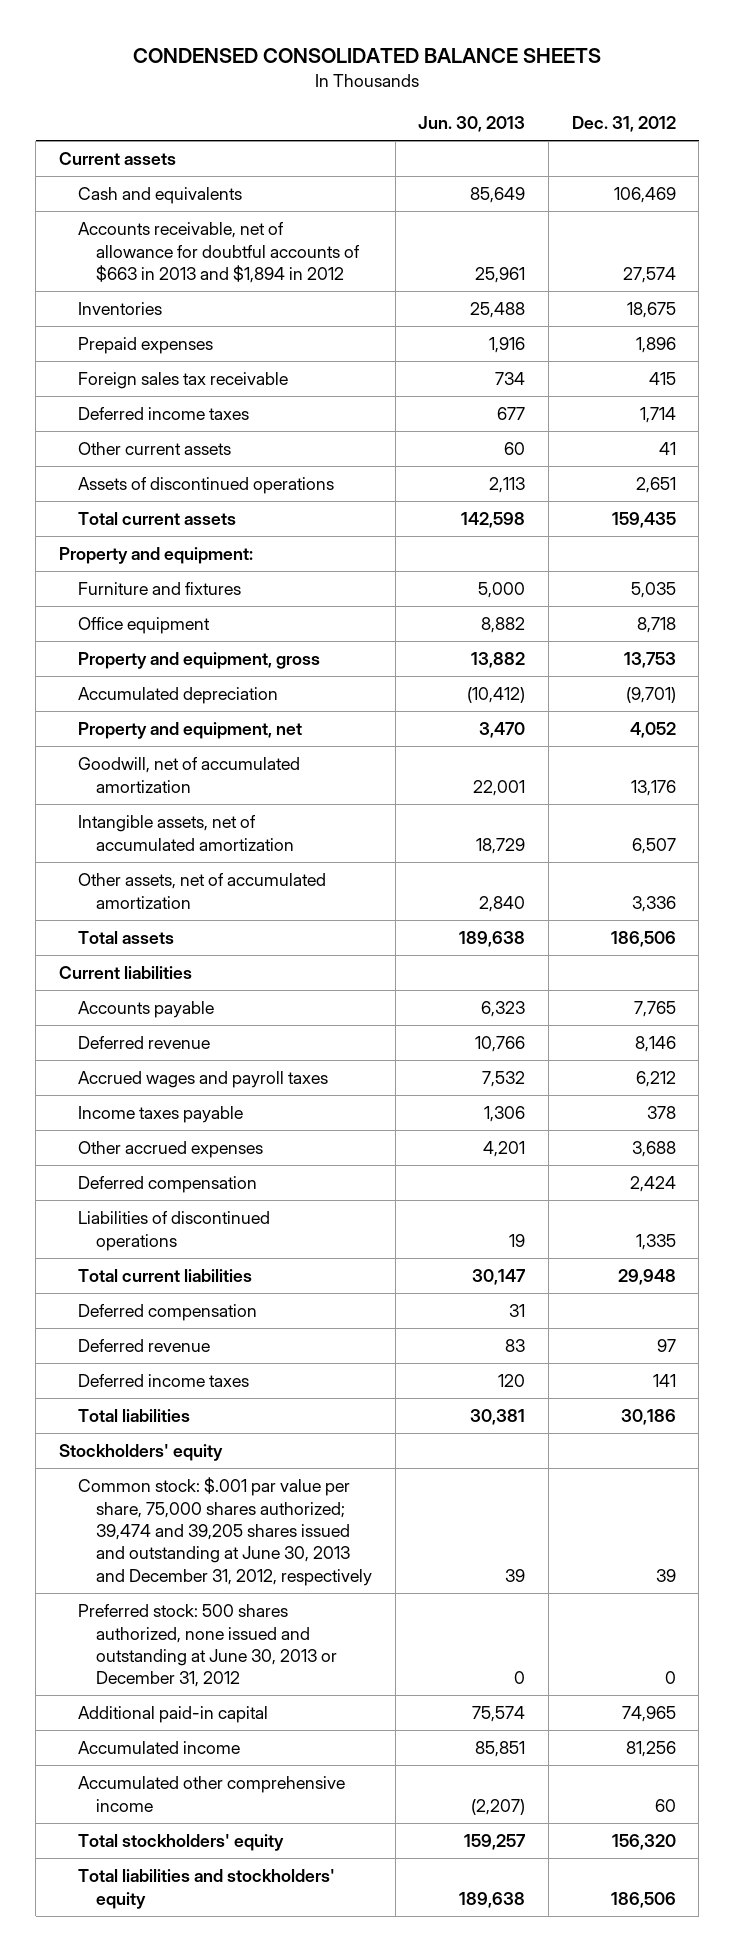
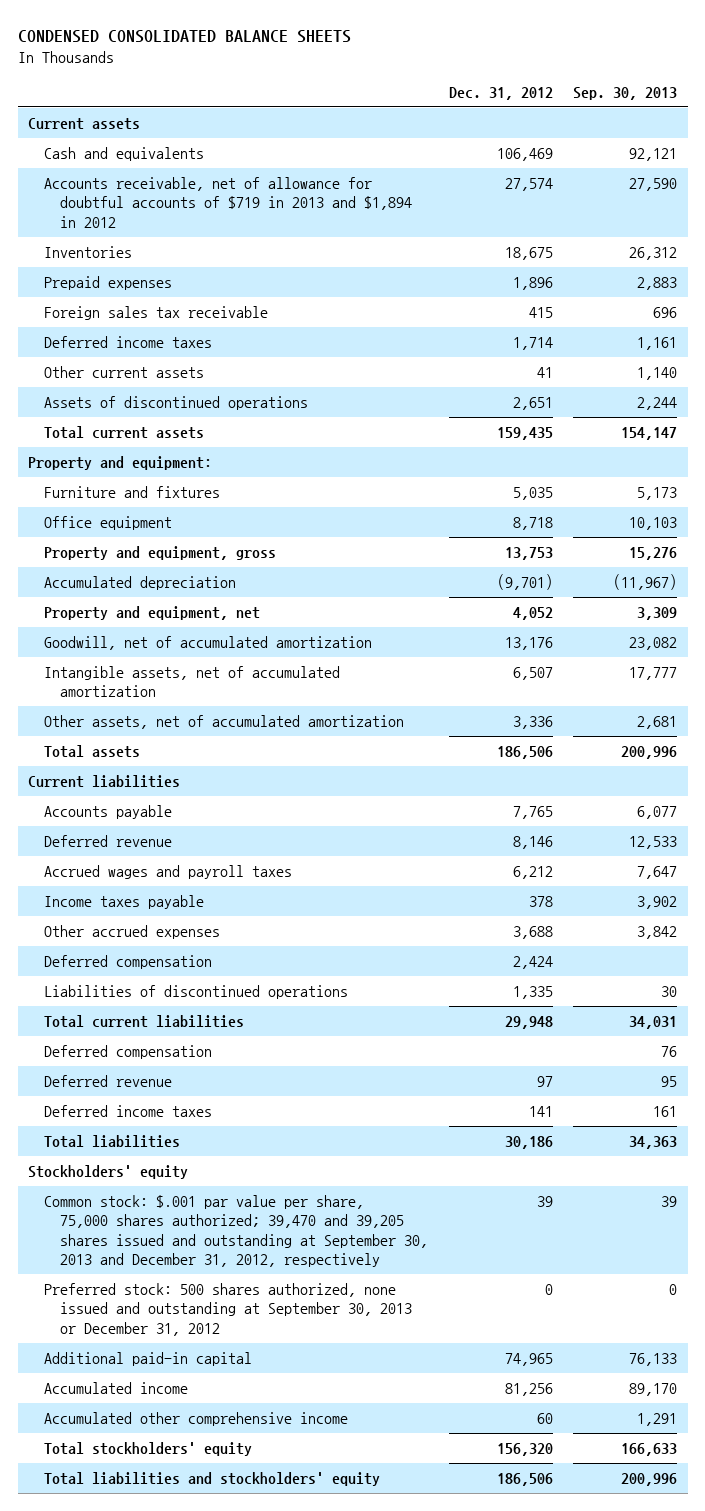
- | Jun. 30, 2013 | Dec. 31, 2012
+ | Dec. 31, 2012 | Sep. 30, 2013
- Accounts receivable, net of allowance for doubtful accounts of $663 in 2013 and $1,894 in 2012 | 25,961 | 27,574
+ Accounts receivable, net of allowance for doubtful accounts of $719 in 2013 and $1,894 in 2012 | 27,574 | 27,590
- Common stock: $.001 par value per share, 75,000 shares authorized; 39,474 and 39,205 shares issued and outstanding at June 30, 2013 and December 31, 2012, respectively | 39 | 39
- Preferred stock: 500 shares authorized, none issued and outstanding at June 30, 2013 or December 31, 2012 | 0 | 0
+ Common stock: $.001 par value per share, 75,000 shares authorized; 39,470 and 39,205 shares issued and outstanding at September 30, 2013 and December 31, 2012, respectively | 39 | 39
+ Preferred stock: 500 shares authorized, none issued and outstanding at September 30, 2013 or December 31, 2012 | 0 | 0

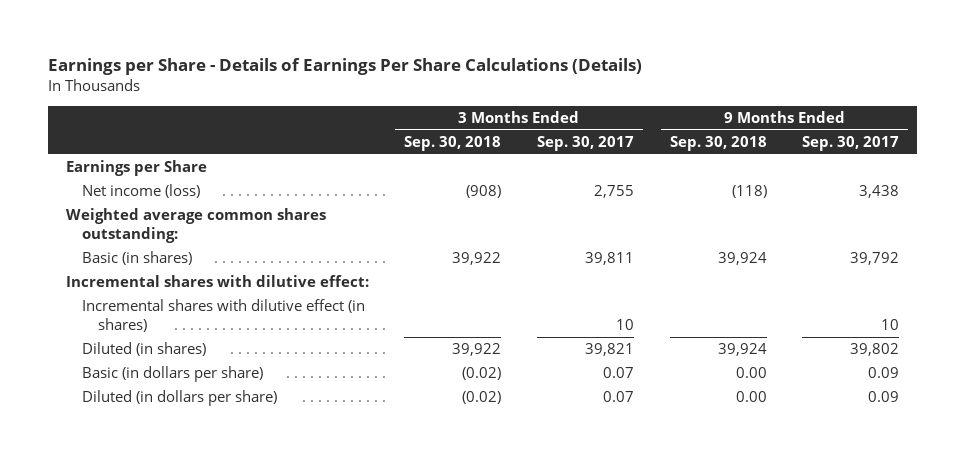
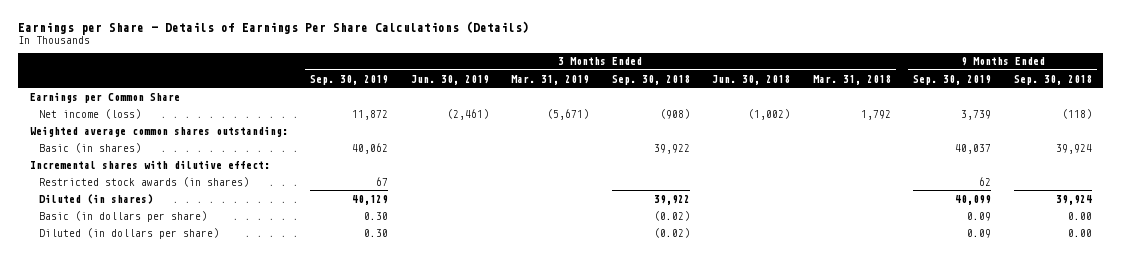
- | 3 Months Ended Sep. 30, 2018 | 3 Months Ended Sep. 30, 2017 | 9 Months Ended Sep. 30, 2018 | 9 Months Ended Sep. 30, 2017
+ | 3 Months Ended Sep. 30, 2019 | 3 Months Ended Jun. 30, 2019 | 3 Months Ended Mar. 31, 2019 | 3 Months Ended Sep. 30, 2018 | 3 Months Ended Jun. 30, 2018 | 3 Months Ended Mar. 31, 2018 | 9 Months Ended Sep. 30, 2019 | 9 Months Ended Sep. 30, 2018
- Earnings per Share
+ Earnings per Common Share
- Incremental shares with dilutive effect (in shares) | | 10 | | 10
+ Restricted stock awards (in shares) | 67 | | | | | | 62 |

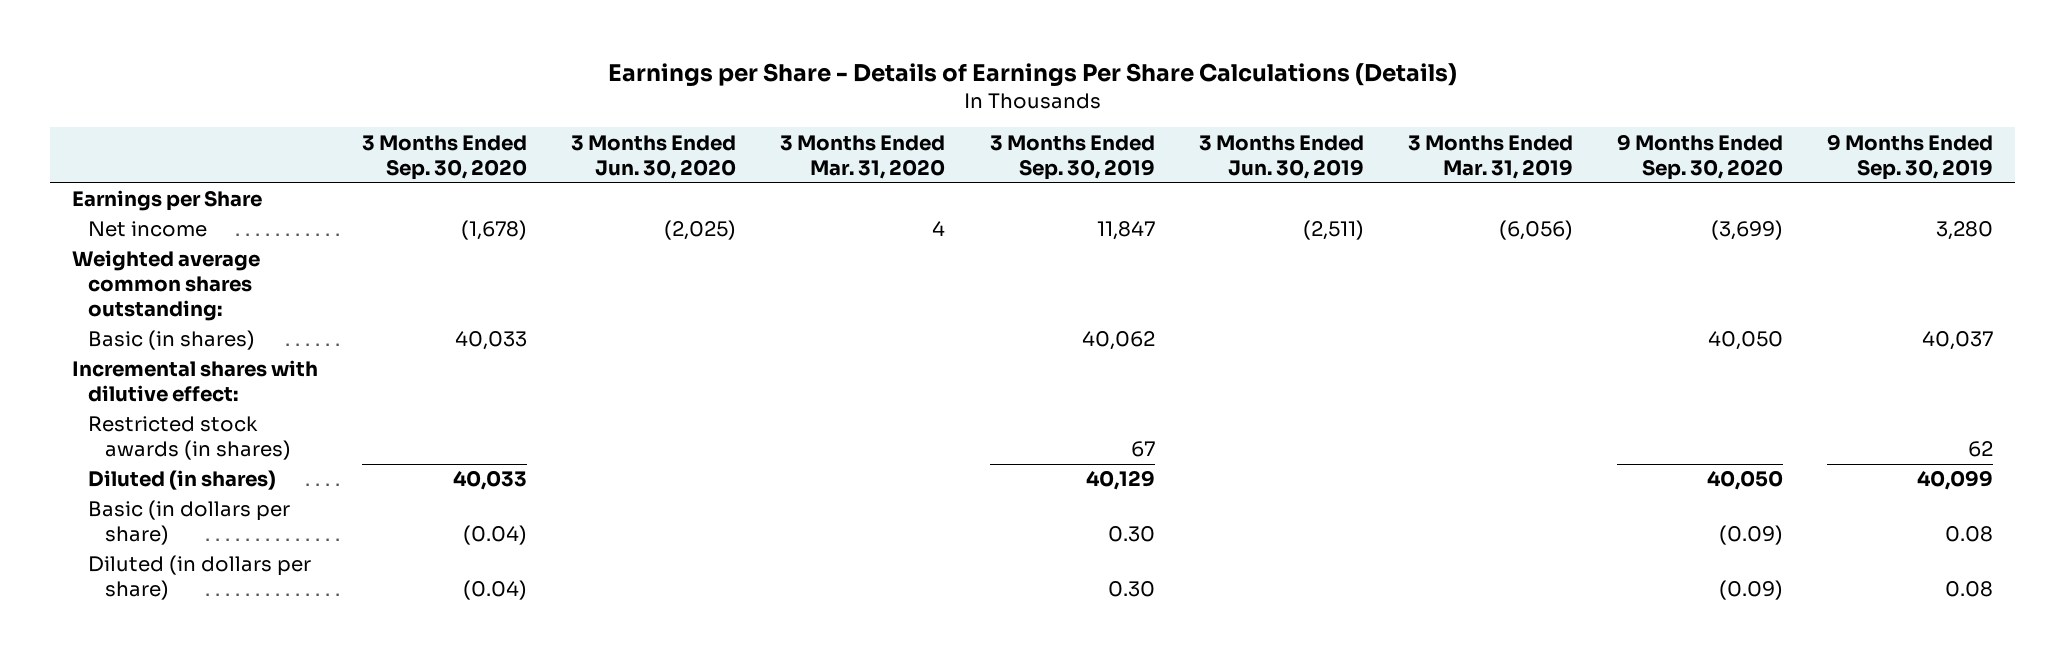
- | 3 Months Ended Sep. 30, 2019 | 3 Months Ended Jun. 30, 2019 | 3 Months Ended Mar. 31, 2019 | 3 Months Ended Sep. 30, 2018 | 3 Months Ended Jun. 30, 2018 | 3 Months Ended Mar. 31, 2018 | 9 Months Ended Sep. 30, 2019 | 9 Months Ended Sep. 30, 2018
+ | 3 Months Ended Sep. 30, 2020 | 3 Months Ended Jun. 30, 2020 | 3 Months Ended Mar. 31, 2020 | 3 Months Ended Sep. 30, 2019 | 3 Months Ended Jun. 30, 2019 | 3 Months Ended Mar. 31, 2019 | 9 Months Ended Sep. 30, 2020 | 9 Months Ended Sep. 30, 2019
- Earnings per Common Share
- Net income (loss) | 11,872 | (2,461) | (5,671) | (908) | (1,002) | 1,792 | 3,739 | (118)
+ Earnings per Share
+ Net income | (1,678) | (2,025) | 4 | 11,847 | (2,511) | (6,056) | (3,699) | 3,280
- Basic (in dollars per share) | 0.30 | | | (0.02) | | | 0.09 | 0.00
- Diluted (in dollars per share) | 0.30 | | | (0.02) | | | 0.09 | 0.00
+ Basic (in dollars per share) | (0.04) | | | 0.30 | | | (0.09) | 0.08
+ Diluted (in dollars per share) | (0.04) | | | 0.30 | | | (0.09) | 0.08

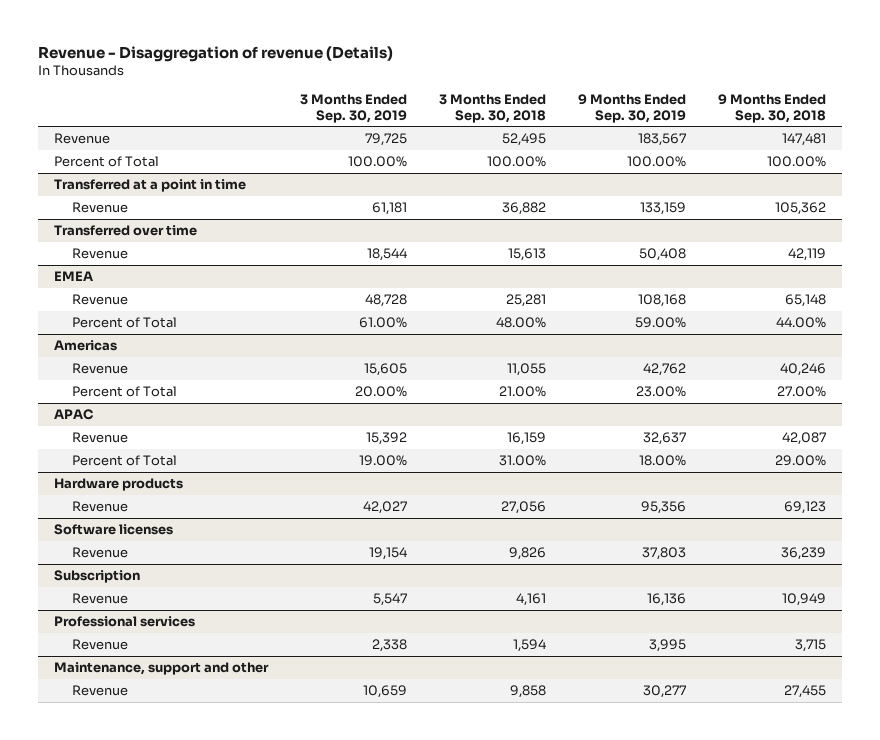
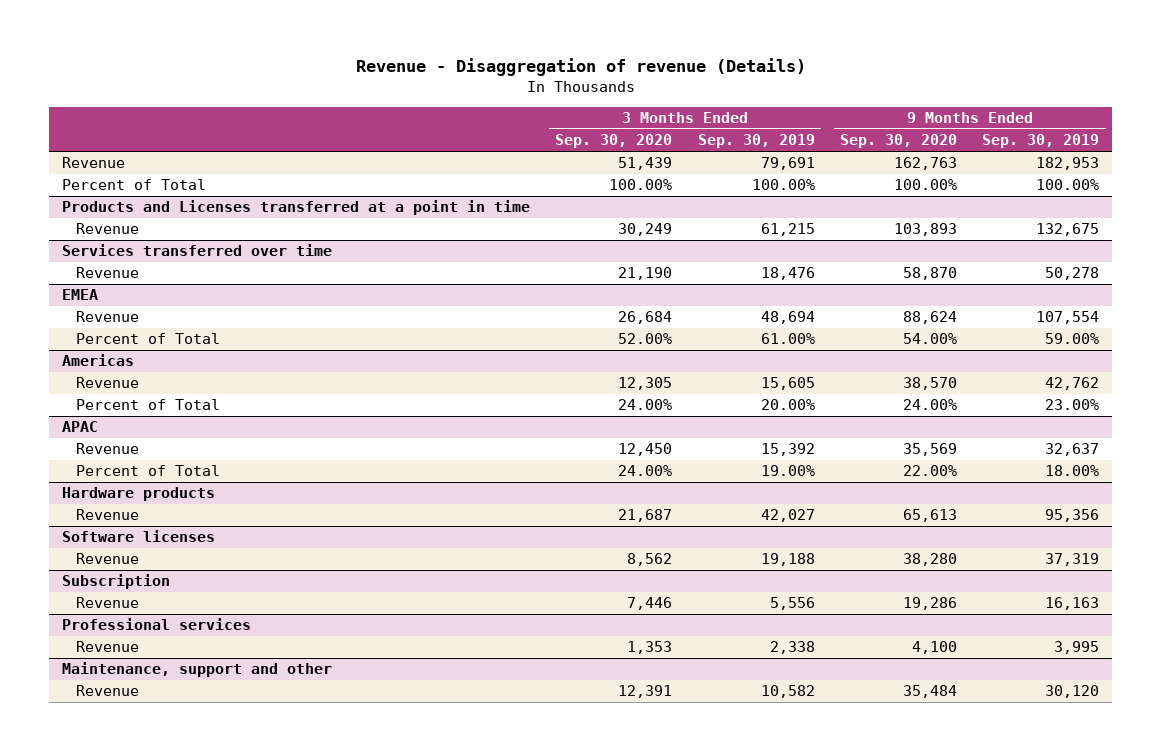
- | 3 Months Ended Sep. 30, 2019 | 3 Months Ended Sep. 30, 2018 | 9 Months Ended Sep. 30, 2019 | 9 Months Ended Sep. 30, 2018
+ | 3 Months Ended Sep. 30, 2020 | 3 Months Ended Sep. 30, 2019 | 9 Months Ended Sep. 30, 2020 | 9 Months Ended Sep. 30, 2019
- Revenue | 79,725 | 52,495 | 183,567 | 147,481
+ Revenue | 51,439 | 79,691 | 162,763 | 182,953
- Transferred at a point in time
- Revenue | 61,181 | 36,882 | 133,159 | 105,362
- Transferred over time
- Revenue | 18,544 | 15,613 | 50,408 | 42,119
+ Products and Licenses transferred at a point in time
+ Revenue | 30,249 | 61,215 | 103,893 | 132,675
+ Services transferred over time
+ Revenue | 21,190 | 18,476 | 58,870 | 50,278
@ EMEA
- Revenue | 48,728 | 25,281 | 108,168 | 65,148
+ Revenue | 26,684 | 48,694 | 88,624 | 107,554
@ Software licenses
- Revenue | 19,154 | 9,826 | 37,803 | 36,239
+ Revenue | 8,562 | 19,188 | 38,280 | 37,319
@ Subscription
- Revenue | 5,547 | 4,161 | 16,136 | 10,949
+ Revenue | 7,446 | 5,556 | 19,286 | 16,163
@ Maintenance, support and other
- Revenue | 10,659 | 9,858 | 30,277 | 27,455
+ Revenue | 12,391 | 10,582 | 35,484 | 30,120

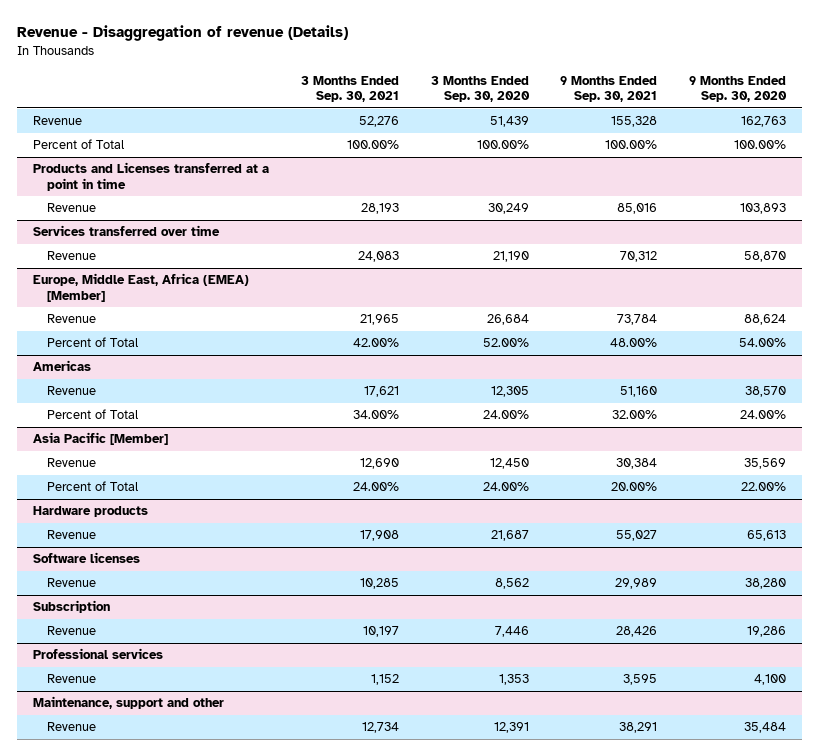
- | 3 Months Ended Sep. 30, 2020 | 3 Months Ended Sep. 30, 2019 | 9 Months Ended Sep. 30, 2020 | 9 Months Ended Sep. 30, 2019
+ | 3 Months Ended Sep. 30, 2021 | 3 Months Ended Sep. 30, 2020 | 9 Months Ended Sep. 30, 2021 | 9 Months Ended Sep. 30, 2020
- EMEA
+ Europe, Middle East, Africa (EMEA) [Member]
- APAC
+ Asia Pacific [Member]

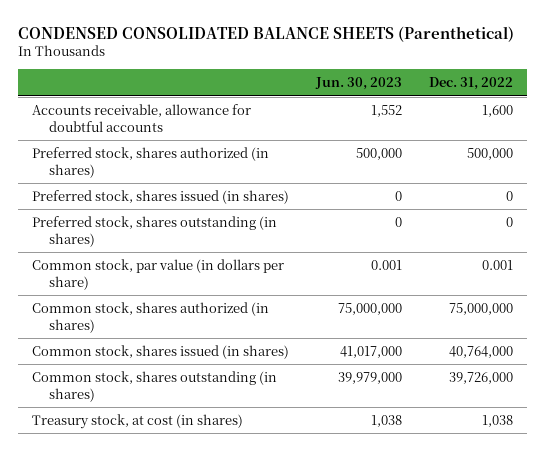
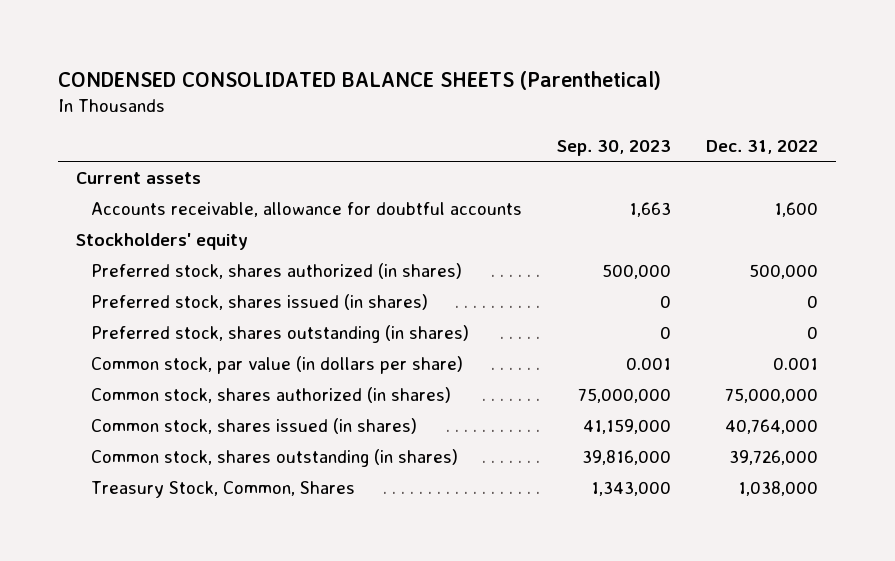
- | Jun. 30, 2023 | Dec. 31, 2022
+ | Sep. 30, 2023 | Dec. 31, 2022
+ Current assets
+ Stockholders' equity
- Treasury stock, at cost (in shares) | 1,038 | 1,038
+ Treasury Stock, Common, Shares | 1,343,000 | 1,038,000

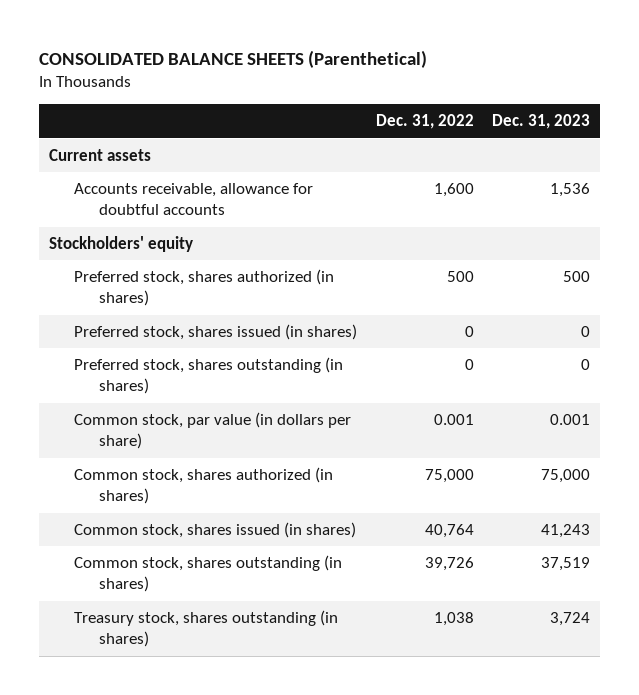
- CONDENSED CONSOLIDATED BALANCE SHEETS (Parenthetical)
+ CONSOLIDATED BALANCE SHEETS (Parenthetical)
- | Sep. 30, 2023 | Dec. 31, 2022
+ | Dec. 31, 2022 | Dec. 31, 2023
- Preferred stock, shares authorized (in shares) | 500,000 | 500,000
+ Preferred stock, shares authorized (in shares) | 500 | 500
- Common stock, shares authorized (in shares) | 75,000,000 | 75,000,000
- Common stock, shares issued (in shares) | 41,159,000 | 40,764,000
- Common stock, shares outstanding (in shares) | 39,816,000 | 39,726,000
- Treasury Stock, Common, Shares | 1,343,000 | 1,038,000
+ Common stock, shares authorized (in shares) | 75,000 | 75,000
+ Common stock, shares issued (in shares) | 40,764 | 41,243
+ Common stock, shares outstanding (in shares) | 39,726 | 37,519
+ Treasury stock, shares outstanding (in shares) | 1,038 | 3,724

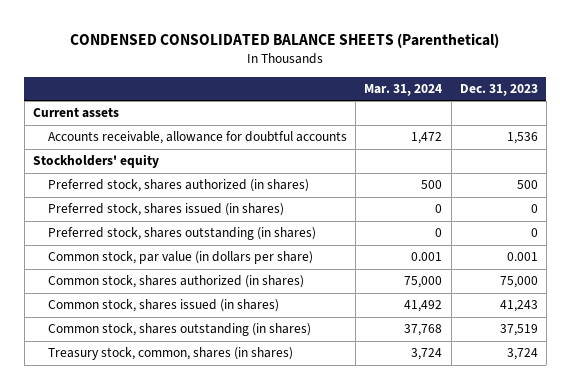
- CONSOLIDATED BALANCE SHEETS (Parenthetical)
+ CONDENSED CONSOLIDATED BALANCE SHEETS (Parenthetical)
- | Dec. 31, 2022 | Dec. 31, 2023
+ | Mar. 31, 2024 | Dec. 31, 2023
- Treasury stock, shares outstanding (in shares) | 1,038 | 3,724
+ Treasury stock, common, shares (in shares) | 3,724 | 3,724

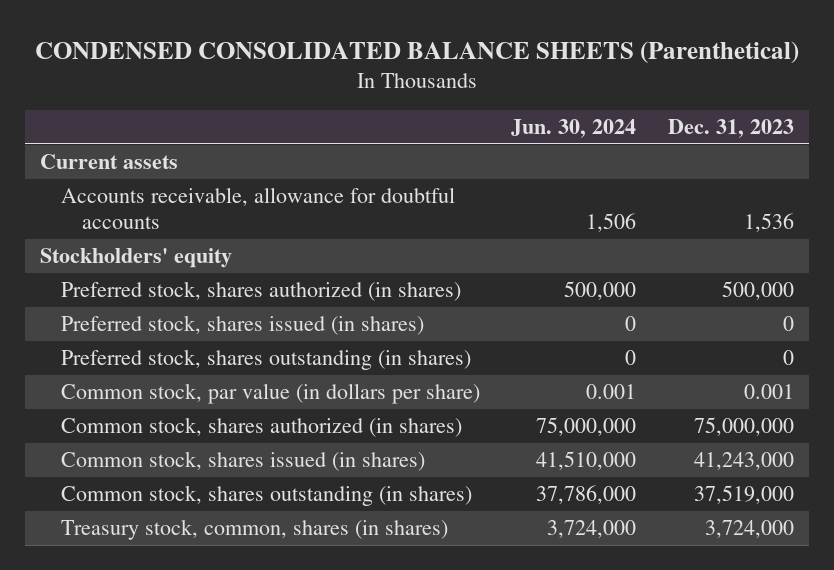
- | Mar. 31, 2024 | Dec. 31, 2023
+ | Jun. 30, 2024 | Dec. 31, 2023
- Preferred stock, shares authorized (in shares) | 500 | 500
+ Preferred stock, shares authorized (in shares) | 500,000 | 500,000
- Common stock, shares authorized (in shares) | 75,000 | 75,000
- Common stock, shares issued (in shares) | 41,492 | 41,243
- Common stock, shares outstanding (in shares) | 37,768 | 37,519
- Treasury stock, common, shares (in shares) | 3,724 | 3,724
+ Common stock, shares authorized (in shares) | 75,000,000 | 75,000,000
+ Common stock, shares issued (in shares) | 41,510,000 | 41,243,000
+ Common stock, shares outstanding (in shares) | 37,786,000 | 37,519,000
+ Treasury stock, common, shares (in shares) | 3,724,000 | 3,724,000

